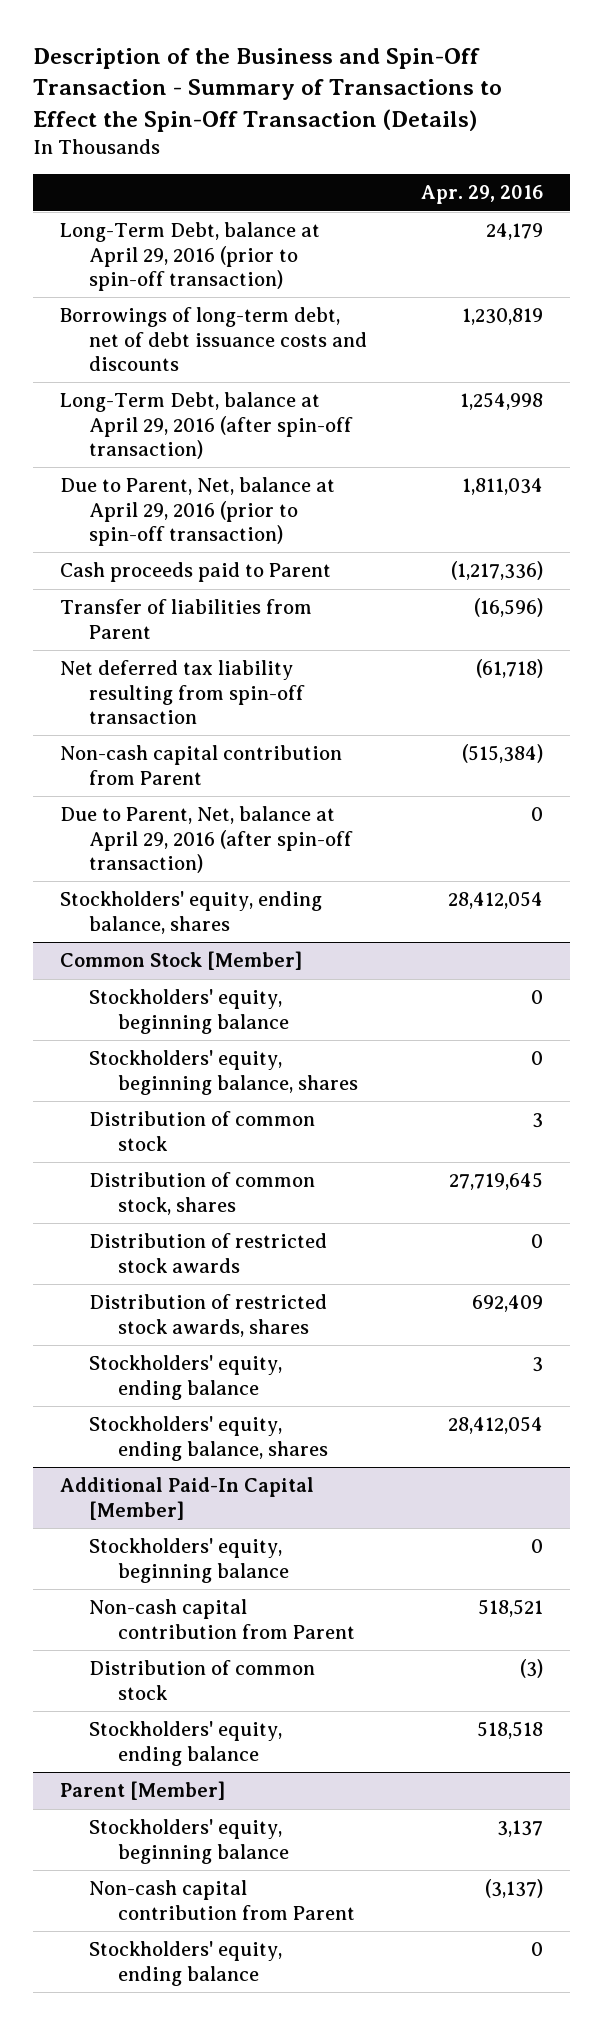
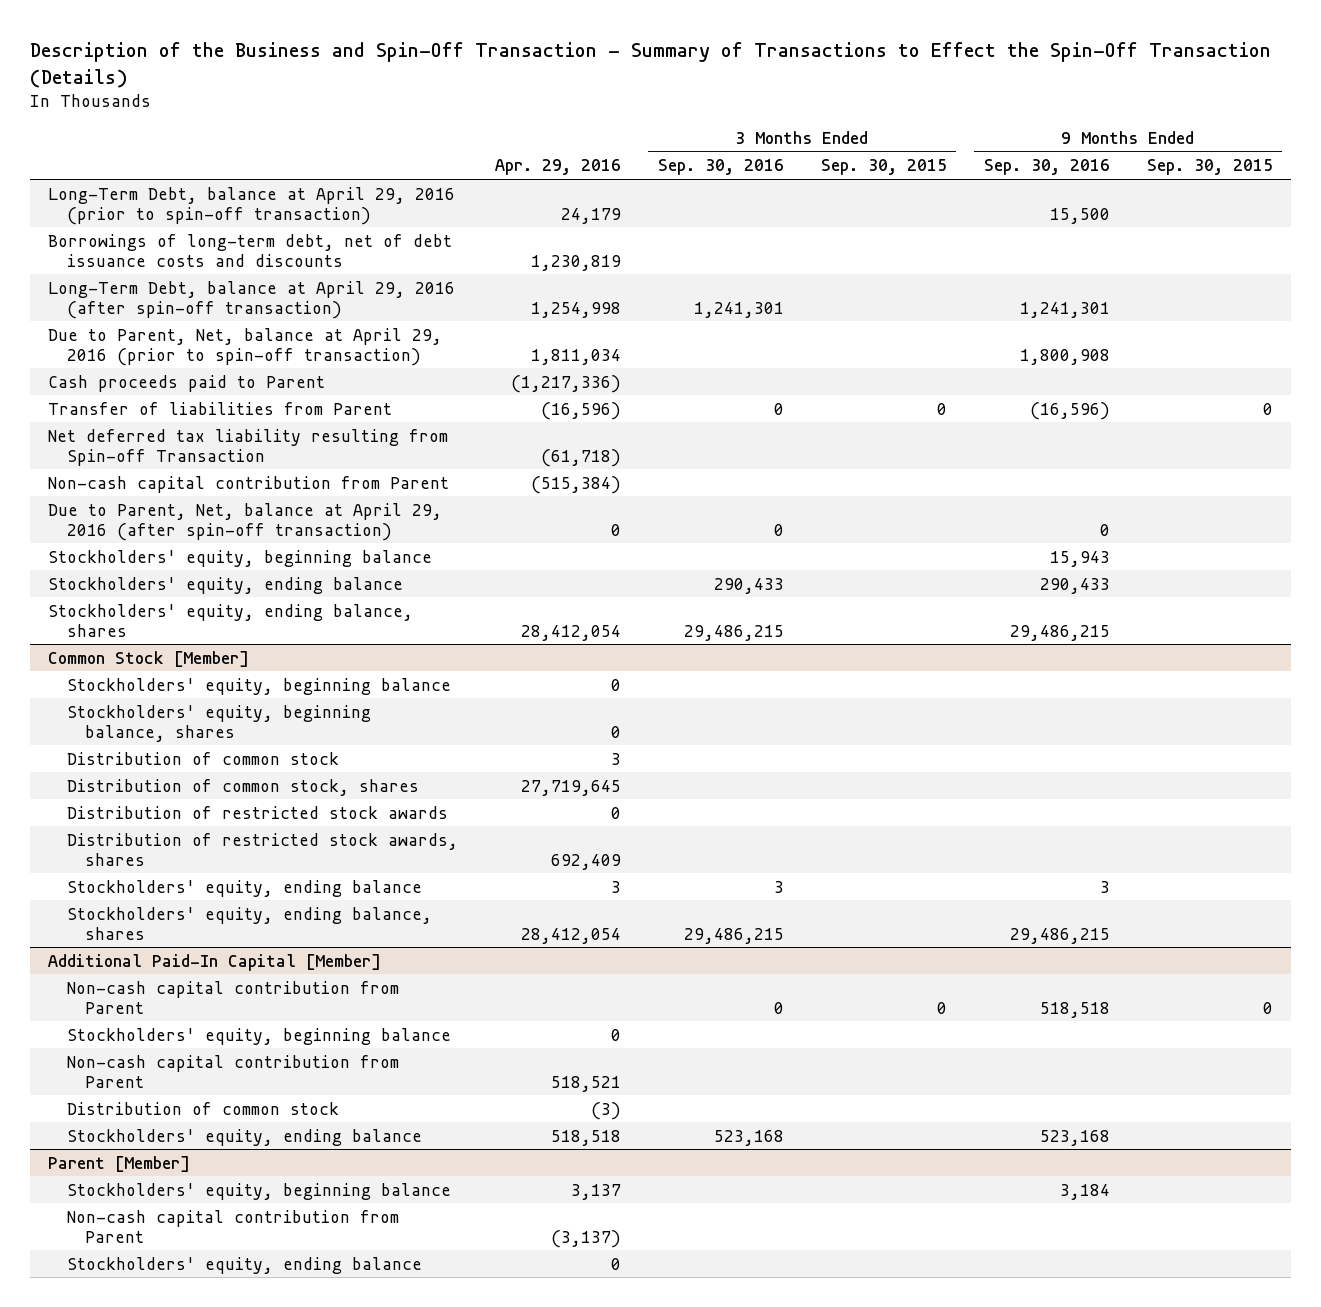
- | Apr. 29, 2016
+ | Apr. 29, 2016 | 3 Months Ended Sep. 30, 2016 | 3 Months Ended Sep. 30, 2015 | 9 Months Ended Sep. 30, 2016 | 9 Months Ended Sep. 30, 2015
- Net deferred tax liability resulting from spin-off transaction | (61,718)
+ Net deferred tax liability resulting from Spin-off Transaction | (61,718) | | | |
+ Stockholders' equity, beginning balance | | | | 15,943 |
+ Stockholders' equity, ending balance | | 290,433 | | 290,433 |
@ Additional Paid-In Capital [Member]
+ Non-cash capital contribution from Parent | | 0 | 0 | 518,518 | 0

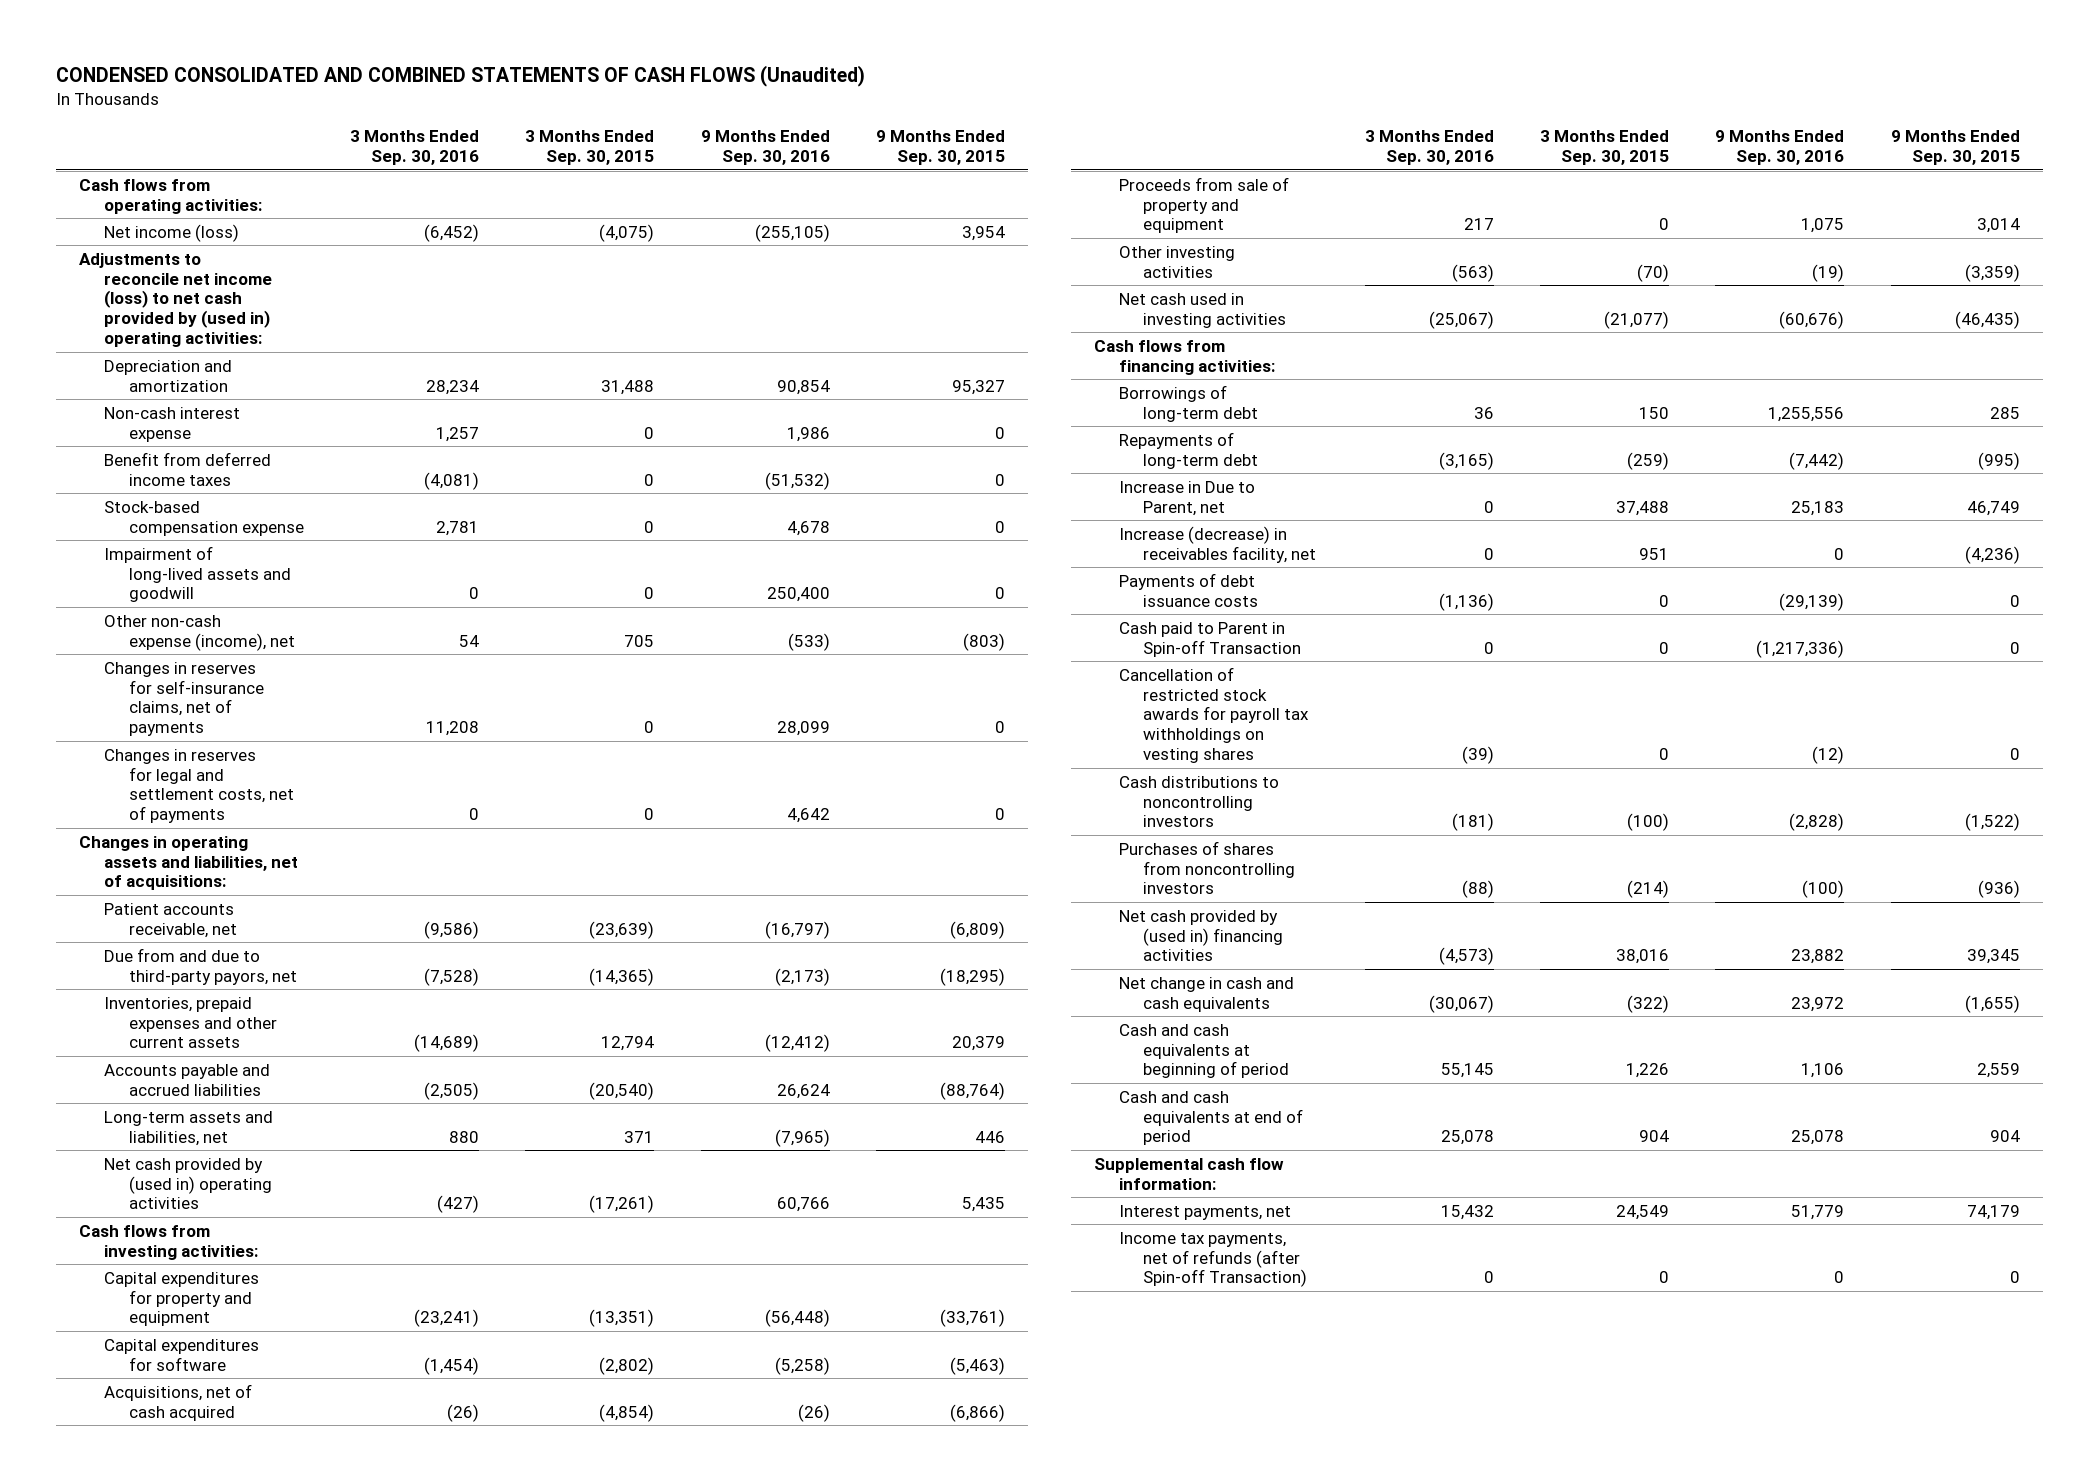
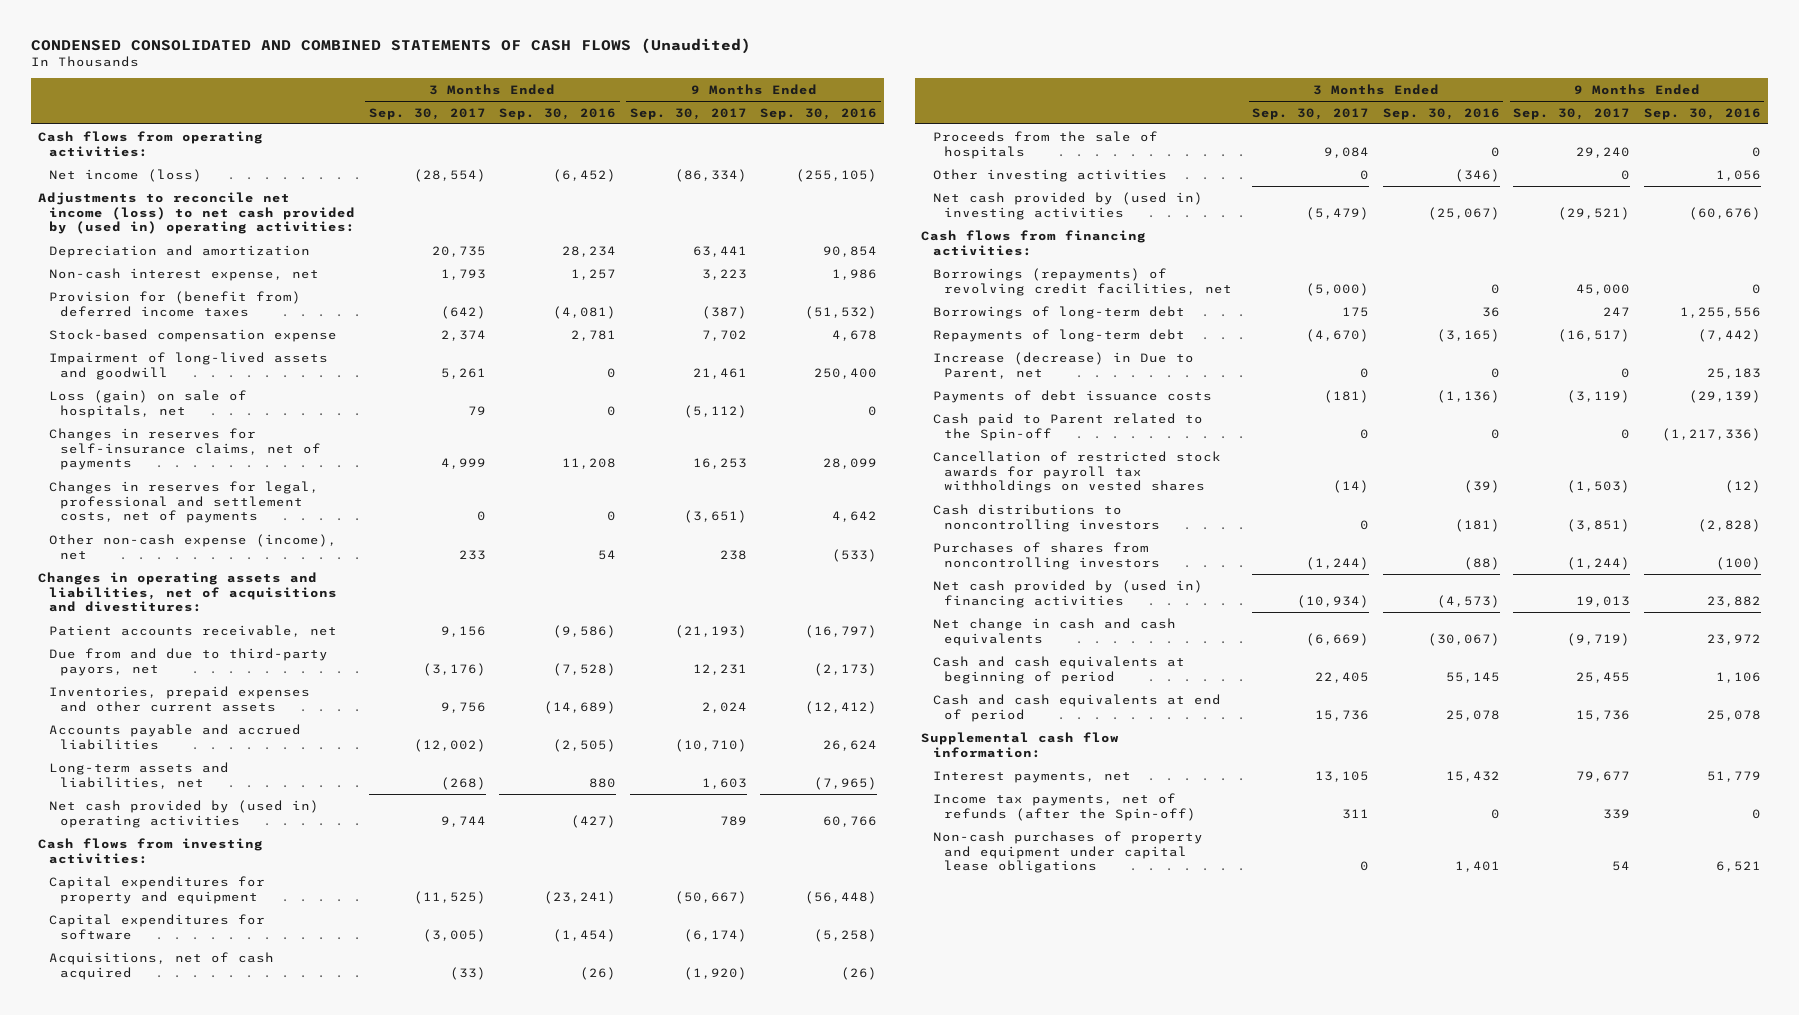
- | 3 Months Ended Sep. 30, 2016 | 3 Months Ended Sep. 30, 2015 | 9 Months Ended Sep. 30, 2016 | 9 Months Ended Sep. 30, 2015
+ | 3 Months Ended Sep. 30, 2017 | 3 Months Ended Sep. 30, 2016 | 9 Months Ended Sep. 30, 2017 | 9 Months Ended Sep. 30, 2016
- Non-cash interest expense | 1,257 | 0 | 1,986 | 0
- Benefit from deferred income taxes | (4,081) | 0 | (51,532) | 0
+ Non-cash interest expense, net | 1,793 | 1,257 | 3,223 | 1,986
+ Provision for (benefit from) deferred income taxes | (642) | (4,081) | (387) | (51,532)
+ Loss (gain) on sale of hospitals, net | 79 | 0 | (5,112) | 0
- Changes in reserves for legal and settlement costs, net of payments | 0 | 0 | 4,642 | 0
- Changes in operating assets and liabilities, net of acquisitions:
+ Changes in reserves for legal, professional and settlement costs, net of payments | 0 | 0 | (3,651) | 4,642
moved down: Other non-cash expense (income), net | 233 | 54 | 238 | (533)
+ Changes in operating assets and liabilities, net of acquisitions and divestitures:
- Proceeds from sale of property and equipment | 217 | 0 | 1,075 | 3,014
- Other investing activities | (563) | (70) | (19) | (3,359)
- Net cash used in investing activities | (25,067) | (21,077) | (60,676) | (46,435)
+ Proceeds from the sale of hospitals | 9,084 | 0 | 29,240 | 0
+ Other investing activities | 0 | (346) | 0 | 1,056
+ Net cash provided by (used in) investing activities | (5,479) | (25,067) | (29,521) | (60,676)
+ Borrowings (repayments) of revolving credit facilities, net | (5,000) | 0 | 45,000 | 0
- Increase in Due to Parent, net | 0 | 37,488 | 25,183 | 46,749
- Increase (decrease) in receivables facility, net | 0 | 951 | 0 | (4,236)
+ Increase (decrease) in Due to Parent, net | 0 | 0 | 0 | 25,183
- Cash paid to Parent in Spin-off Transaction | 0 | 0 | (1,217,336) | 0
- Cancellation of restricted stock awards for payroll tax withholdings on vesting shares | (39) | 0 | (12) | 0
+ Cash paid to Parent related to the Spin-off | 0 | 0 | 0 | (1,217,336)
+ Cancellation of restricted stock awards for payroll tax withholdings on vested shares | (14) | (39) | (1,503) | (12)
- Income tax payments, net of refunds (after Spin-off Transaction) | 0 | 0 | 0 | 0
+ Income tax payments, net of refunds (after the Spin-off) | 311 | 0 | 339 | 0
+ Non-cash purchases of property and equipment under capital lease obligations | 0 | 1,401 | 54 | 6,521

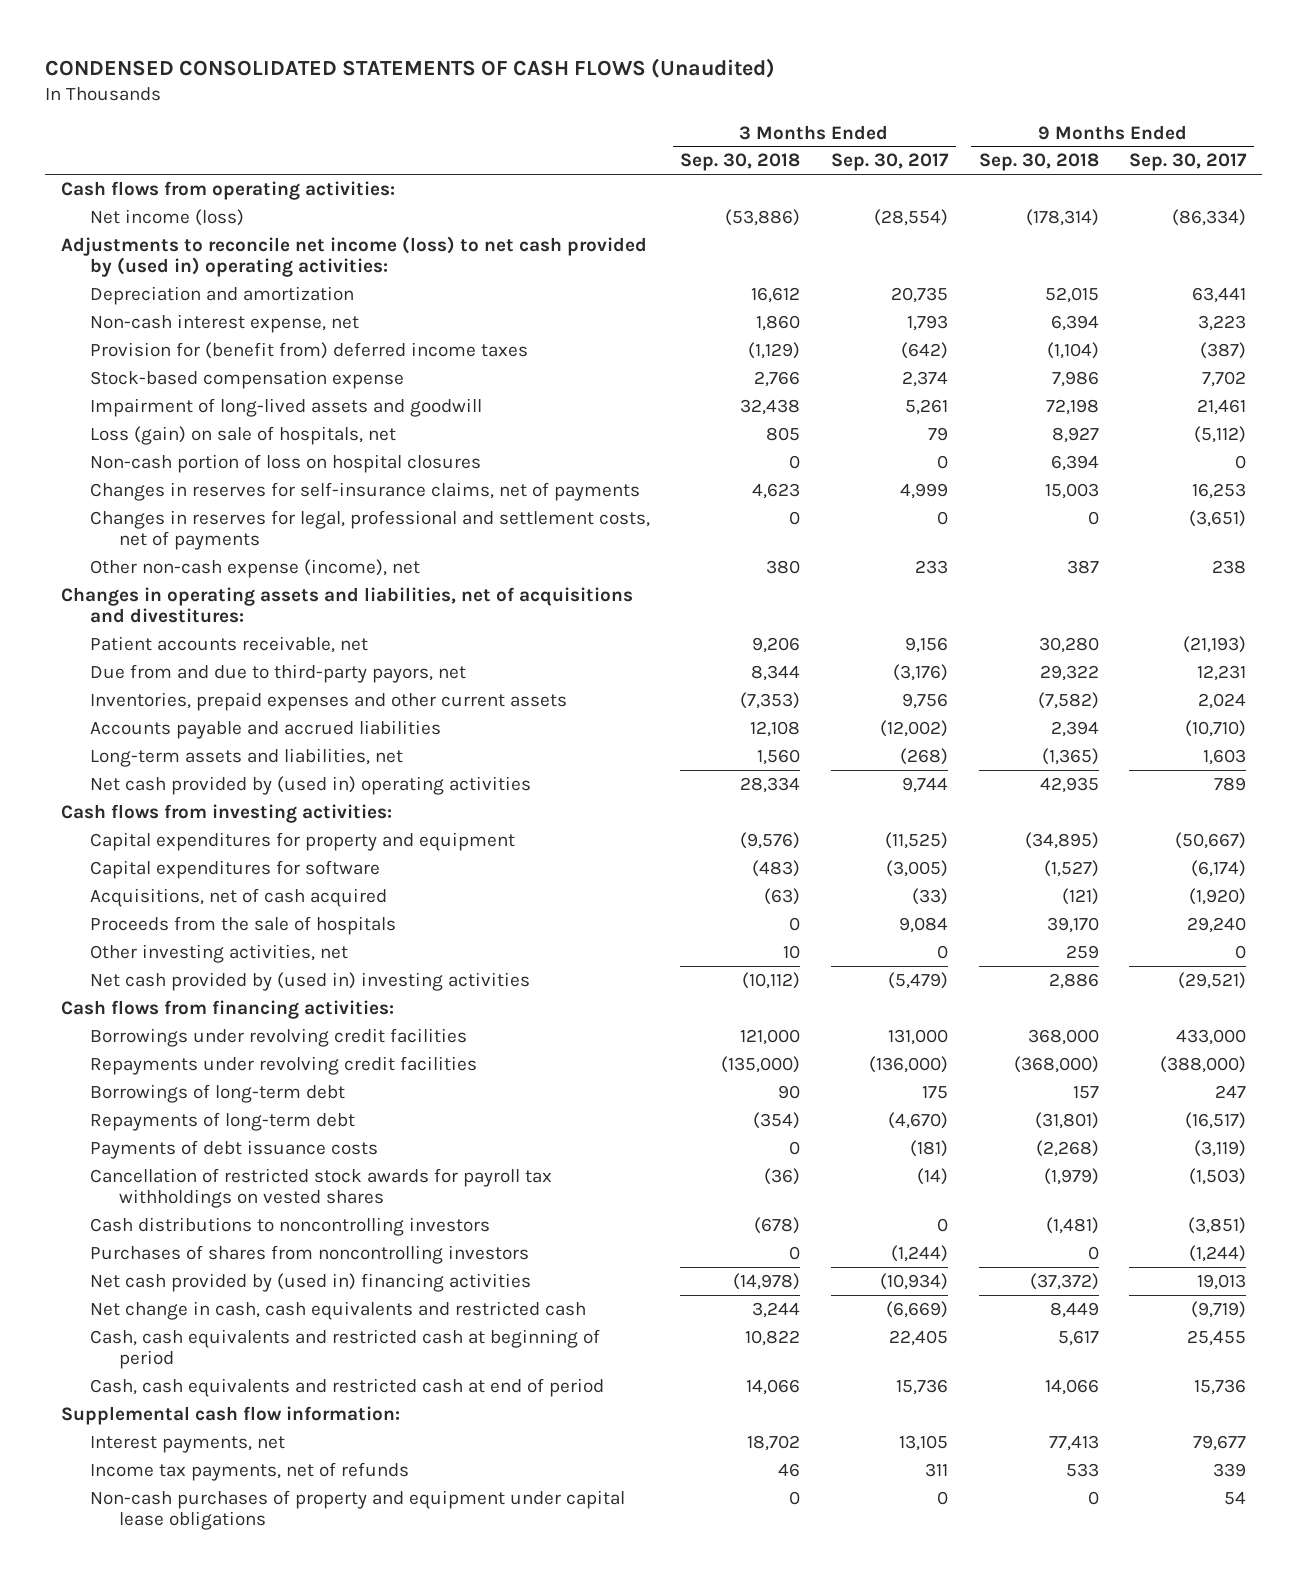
- CONDENSED CONSOLIDATED AND COMBINED STATEMENTS OF CASH FLOWS (Unaudited)
+ CONDENSED CONSOLIDATED STATEMENTS OF CASH FLOWS (Unaudited)
- | 3 Months Ended Sep. 30, 2017 | 3 Months Ended Sep. 30, 2016 | 9 Months Ended Sep. 30, 2017 | 9 Months Ended Sep. 30, 2016
+ | 3 Months Ended Sep. 30, 2018 | 3 Months Ended Sep. 30, 2017 | 9 Months Ended Sep. 30, 2018 | 9 Months Ended Sep. 30, 2017
+ Non-cash portion of loss on hospital closures | 0 | 0 | 6,394 | 0
- Other investing activities | 0 | (346) | 0 | 1,056
+ Other investing activities, net | 10 | 0 | 259 | 0
- Borrowings (repayments) of revolving credit facilities, net | (5,000) | 0 | 45,000 | 0
+ Borrowings under revolving credit facilities | 121,000 | 131,000 | 368,000 | 433,000
+ Repayments under revolving credit facilities | (135,000) | (136,000) | (368,000) | (388,000)
- Increase (decrease) in Due to Parent, net | 0 | 0 | 0 | 25,183
- Cash paid to Parent related to the Spin-off | 0 | 0 | 0 | (1,217,336)
- Net change in cash and cash equivalents | (6,669) | (30,067) | (9,719) | 23,972
- Cash and cash equivalents at beginning of period | 22,405 | 55,145 | 25,455 | 1,106
- Cash and cash equivalents at end of period | 15,736 | 25,078 | 15,736 | 25,078
+ Net change in cash, cash equivalents and restricted cash | 3,244 | (6,669) | 8,449 | (9,719)
+ Cash, cash equivalents and restricted cash at beginning of period | 10,822 | 22,405 | 5,617 | 25,455
+ Cash, cash equivalents and restricted cash at end of period | 14,066 | 15,736 | 14,066 | 15,736
- Income tax payments, net of refunds (after the Spin-off) | 311 | 0 | 339 | 0
+ Income tax payments, net of refunds | 46 | 311 | 533 | 339

